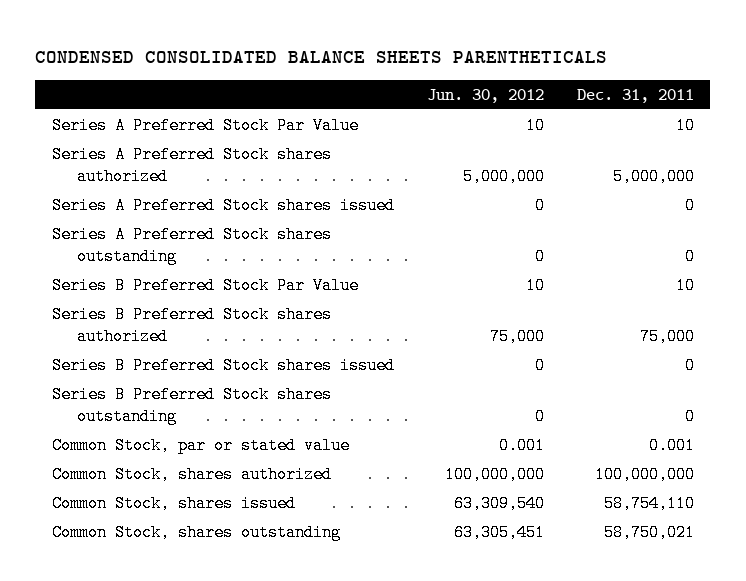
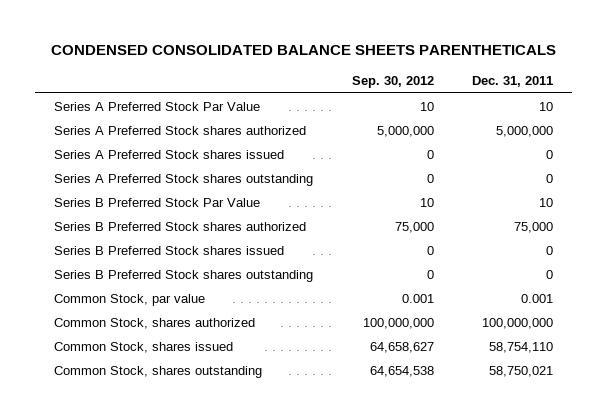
- | Jun. 30, 2012 | Dec. 31, 2011
+ | Sep. 30, 2012 | Dec. 31, 2011
- Common Stock, par or stated value | 0.001 | 0.001
+ Common Stock, par value | 0.001 | 0.001

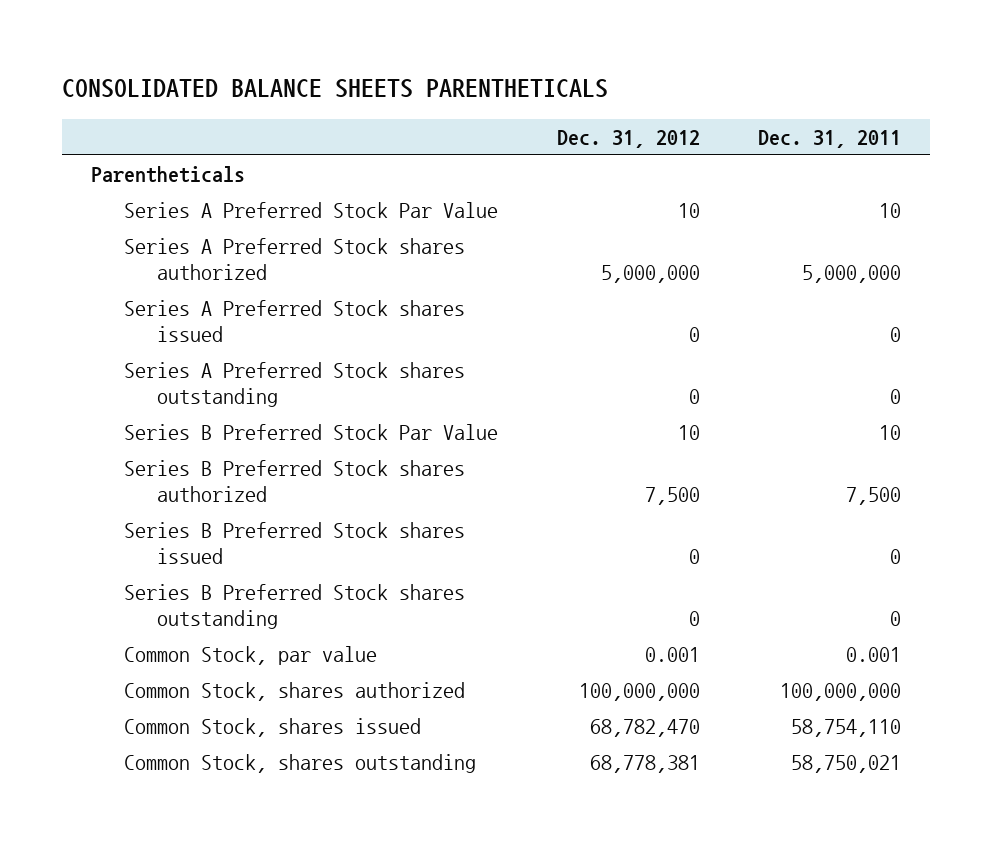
- CONDENSED CONSOLIDATED BALANCE SHEETS PARENTHETICALS
+ CONSOLIDATED BALANCE SHEETS PARENTHETICALS
- | Sep. 30, 2012 | Dec. 31, 2011
+ | Dec. 31, 2012 | Dec. 31, 2011
+ Parentheticals
- Series B Preferred Stock shares authorized | 75,000 | 75,000
+ Series B Preferred Stock shares authorized | 7,500 | 7,500

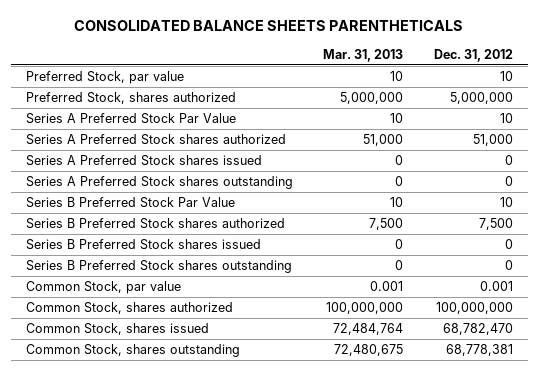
- | Dec. 31, 2012 | Dec. 31, 2011
+ | Mar. 31, 2013 | Dec. 31, 2012
- Parentheticals
+ Preferred Stock, par value | 10 | 10
+ Preferred Stock, shares authorized | 5,000,000 | 5,000,000
- Series A Preferred Stock shares authorized | 5,000,000 | 5,000,000
+ Series A Preferred Stock shares authorized | 51,000 | 51,000

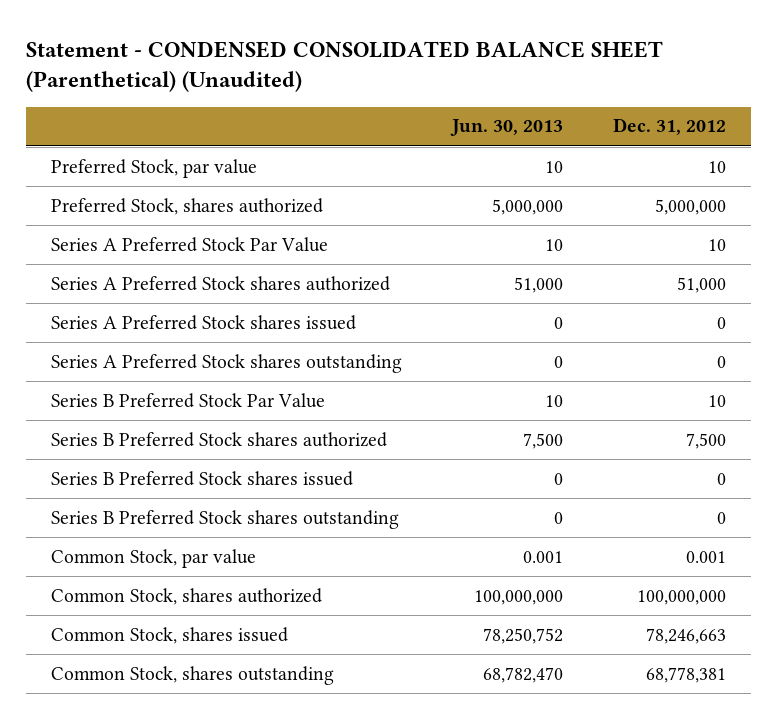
- CONSOLIDATED BALANCE SHEETS PARENTHETICALS
+ Statement - CONDENSED CONSOLIDATED BALANCE SHEET (Parenthetical) (Unaudited)
- | Mar. 31, 2013 | Dec. 31, 2012
+ | Jun. 30, 2013 | Dec. 31, 2012
- Common Stock, shares issued | 72,484,764 | 68,782,470
+ Common Stock, shares issued | 78,250,752 | 78,246,663

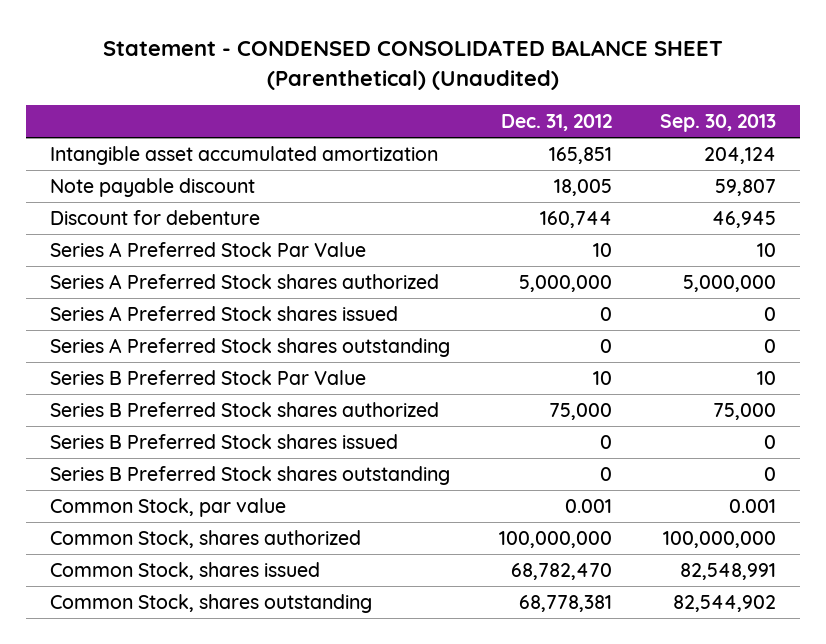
- | Jun. 30, 2013 | Dec. 31, 2012
+ | Dec. 31, 2012 | Sep. 30, 2013
- Preferred Stock, par value | 10 | 10
- Preferred Stock, shares authorized | 5,000,000 | 5,000,000
+ Intangible asset accumulated amortization | 165,851 | 204,124
+ Note payable discount | 18,005 | 59,807
+ Discount for debenture | 160,744 | 46,945
- Series A Preferred Stock shares authorized | 51,000 | 51,000
+ Series A Preferred Stock shares authorized | 5,000,000 | 5,000,000
- Series B Preferred Stock shares authorized | 7,500 | 7,500
+ Series B Preferred Stock shares authorized | 75,000 | 75,000
- Common Stock, shares issued | 78,250,752 | 78,246,663
+ Common Stock, shares issued | 68,782,470 | 82,548,991

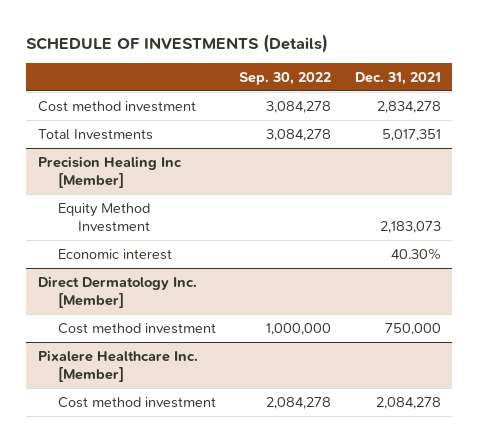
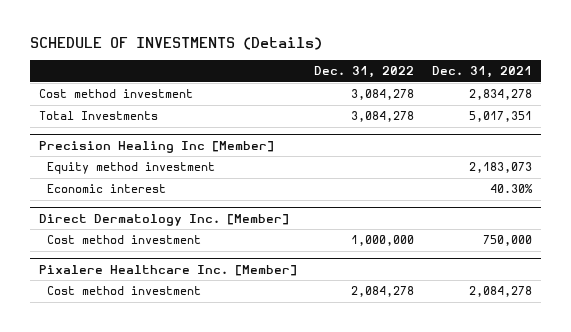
- | Sep. 30, 2022 | Dec. 31, 2021
+ | Dec. 31, 2022 | Dec. 31, 2021
@ Precision Healing Inc [Member]
- Equity Method Investment | | 2,183,073
+ Equity method investment | | 2,183,073

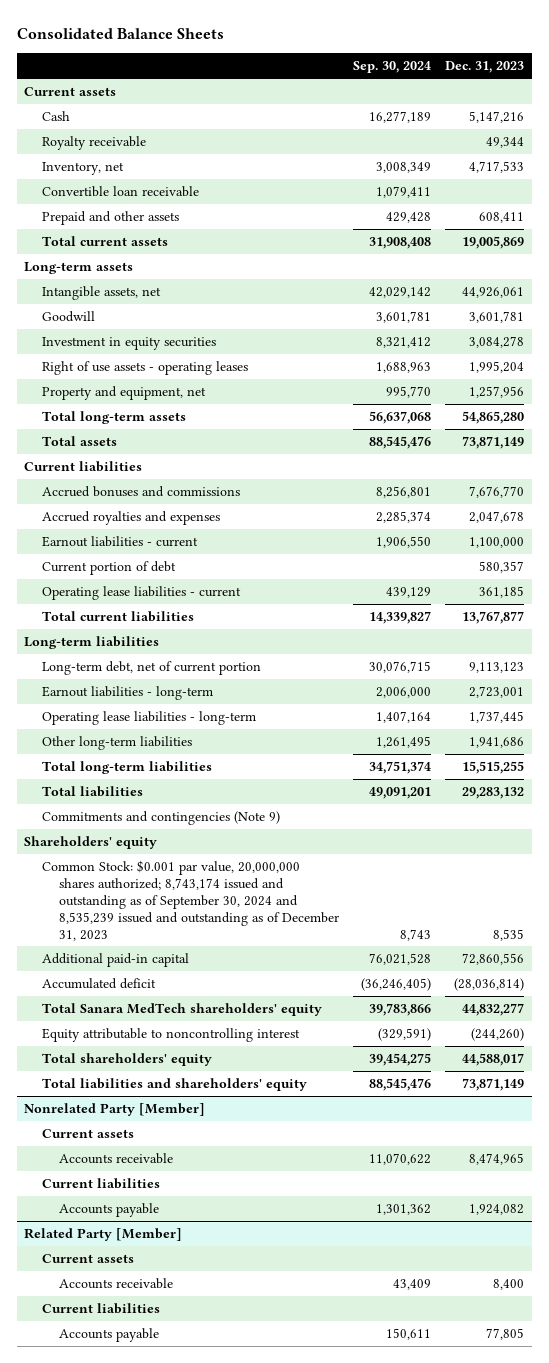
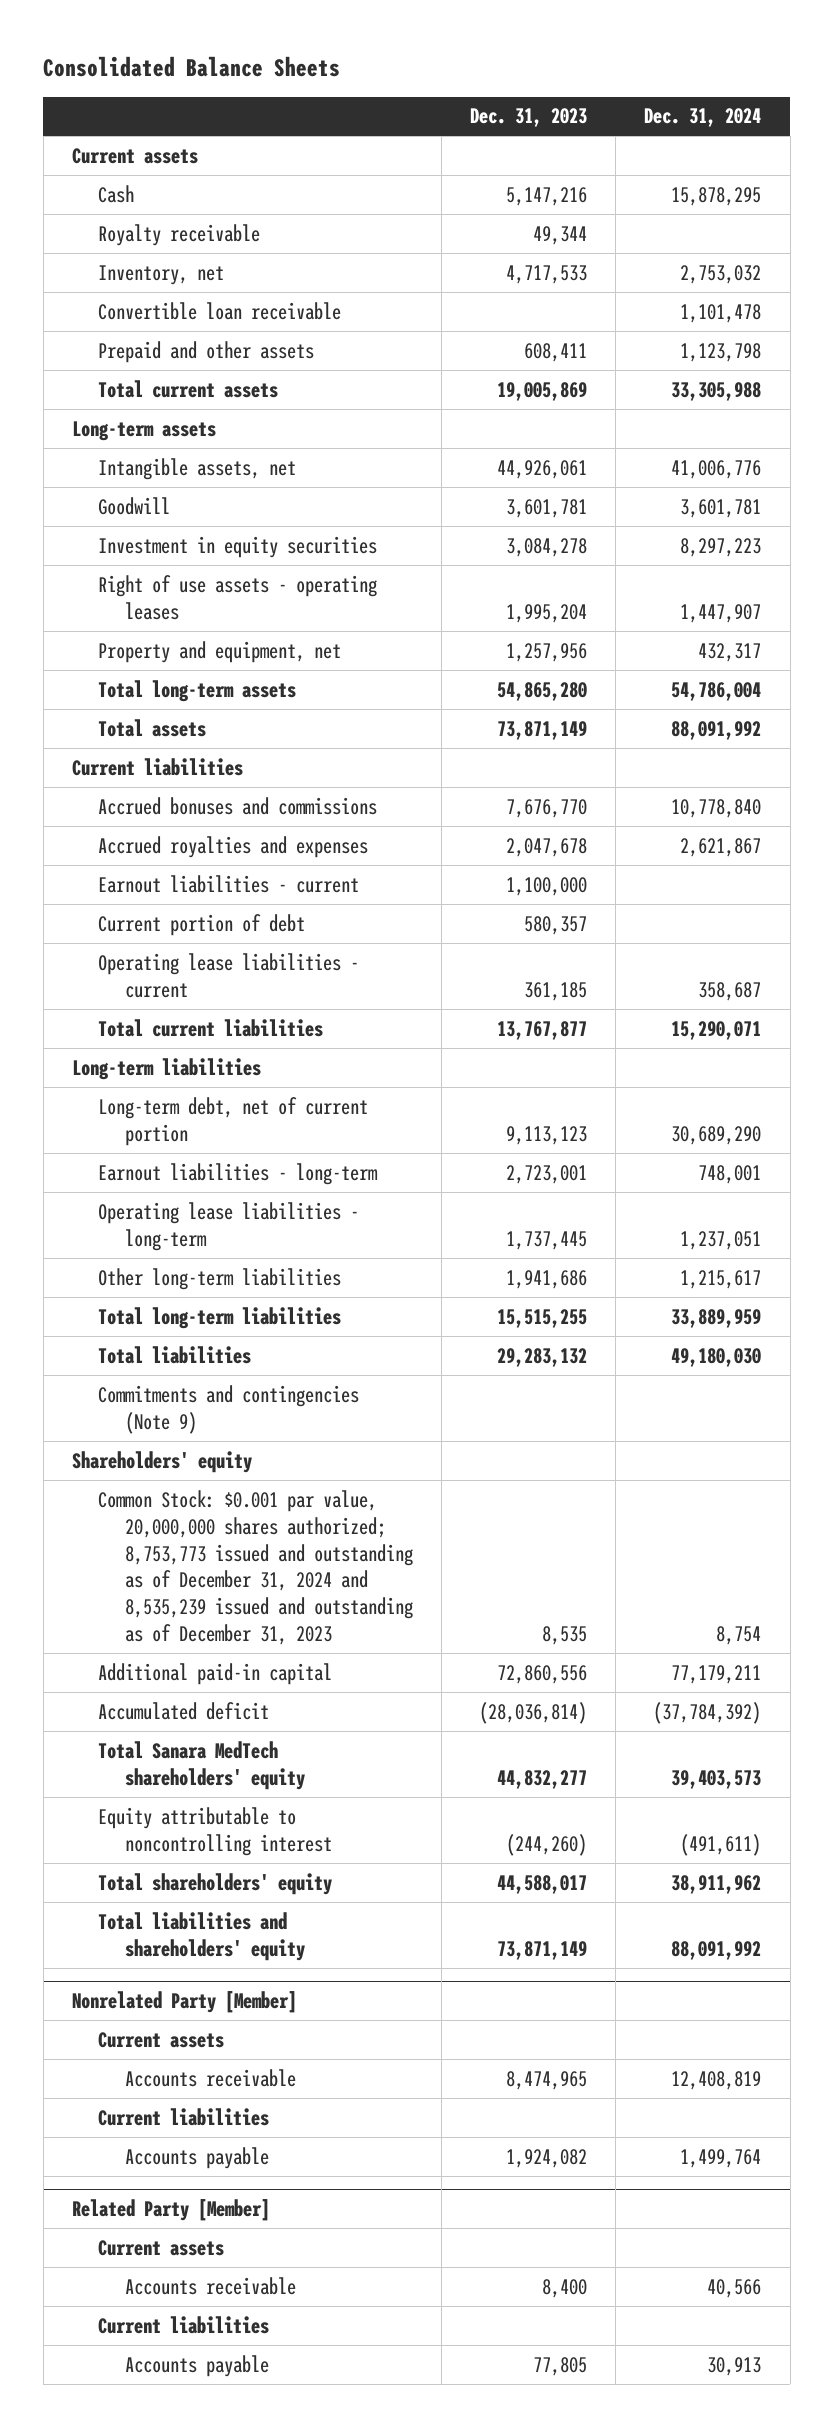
- | Sep. 30, 2024 | Dec. 31, 2023
+ | Dec. 31, 2023 | Dec. 31, 2024
- Common Stock: $0.001 par value, 20,000,000 shares authorized; 8,743,174 issued and outstanding as of September 30, 2024 and 8,535,239 issued and outstanding as of December 31, 2023 | 8,743 | 8,535
+ Common Stock: $0.001 par value, 20,000,000 shares authorized; 8,753,773 issued and outstanding as of December 31, 2024 and 8,535,239 issued and outstanding as of December 31, 2023 | 8,535 | 8,754

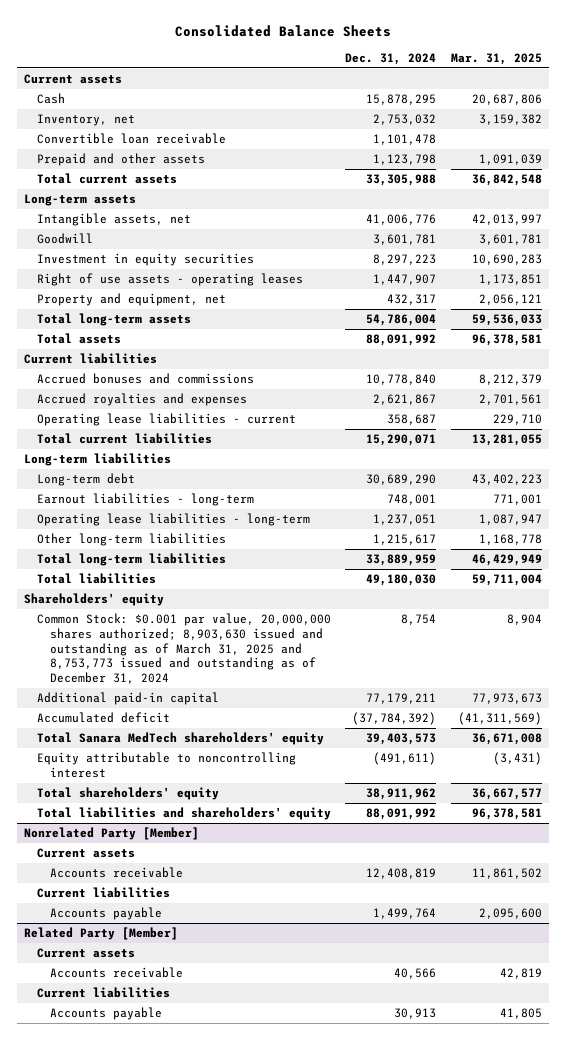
- | Dec. 31, 2023 | Dec. 31, 2024
+ | Dec. 31, 2024 | Mar. 31, 2025
- Royalty receivable | 49,344 |
- Earnout liabilities - current | 1,100,000 |
- Current portion of debt | 580,357 |
- Long-term debt, net of current portion | 9,113,123 | 30,689,290
+ Long-term debt | 30,689,290 | 43,402,223
- Commitments and contingencies (Note 9)
- Common Stock: $0.001 par value, 20,000,000 shares authorized; 8,753,773 issued and outstanding as of December 31, 2024 and 8,535,239 issued and outstanding as of December 31, 2023 | 8,535 | 8,754
+ Common Stock: $0.001 par value, 20,000,000 shares authorized; 8,903,630 issued and outstanding as of March 31, 2025 and 8,753,773 issued and outstanding as of December 31, 2024 | 8,754 | 8,904

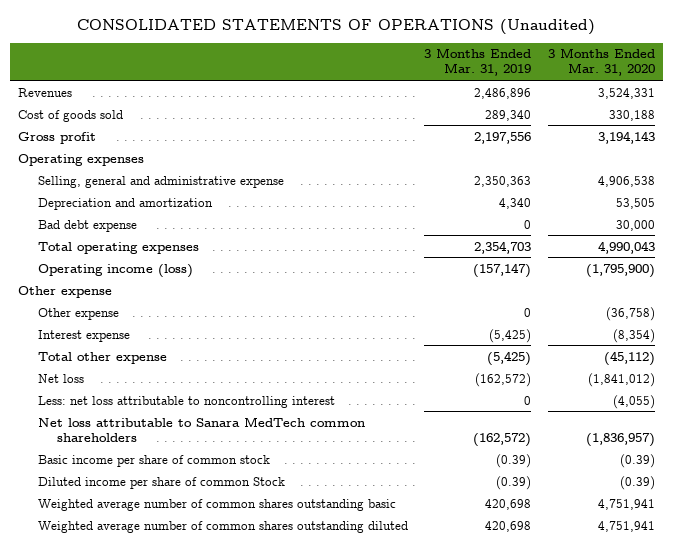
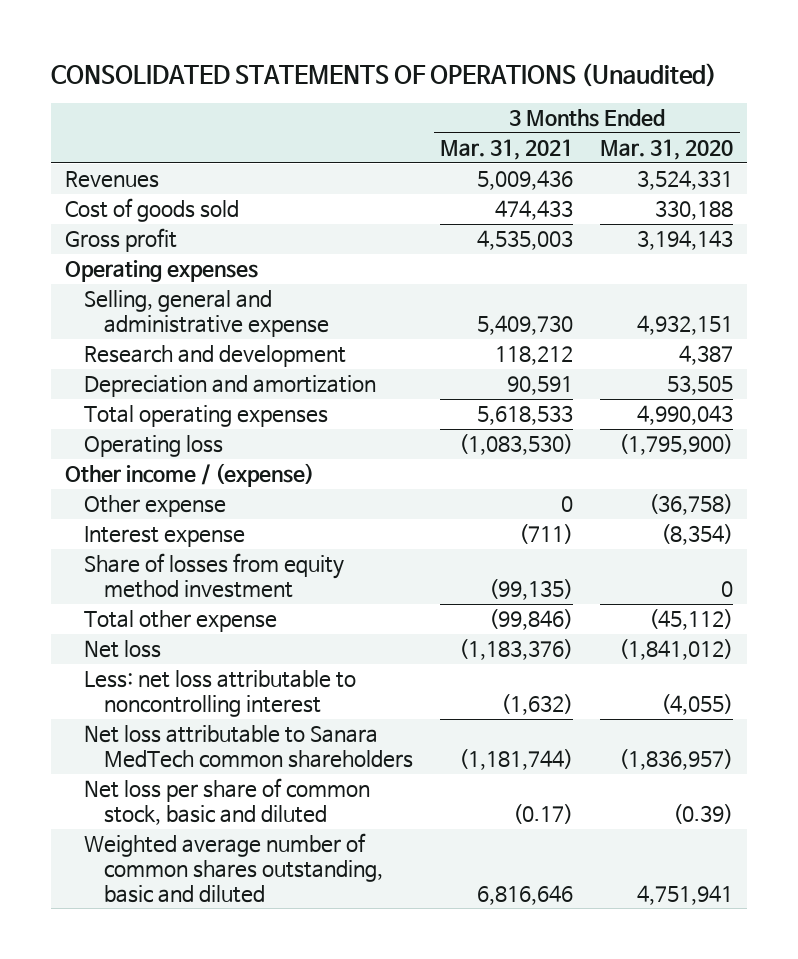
- | 3 Months Ended Mar. 31, 2019 | 3 Months Ended Mar. 31, 2020
+ | 3 Months Ended Mar. 31, 2021 | 3 Months Ended Mar. 31, 2020
- Selling, general and administrative expense | 2,350,363 | 4,906,538
+ Selling, general and administrative expense | 5,409,730 | 4,932,151
+ Research and development | 118,212 | 4,387
- Bad debt expense | 0 | 30,000
- Operating income (loss) | (157,147) | (1,795,900)
- Other expense
+ Operating loss | (1,083,530) | (1,795,900)
+ Other income / (expense)
+ Share of losses from equity method investment | (99,135) | 0
- Basic income per share of common stock | (0.39) | (0.39)
- Diluted income per share of common Stock | (0.39) | (0.39)
- Weighted average number of common shares outstanding basic | 420,698 | 4,751,941
- Weighted average number of common shares outstanding diluted | 420,698 | 4,751,941
+ Net loss per share of common stock, basic and diluted | (0.17) | (0.39)
+ Weighted average number of common shares outstanding, basic and diluted | 6,816,646 | 4,751,941

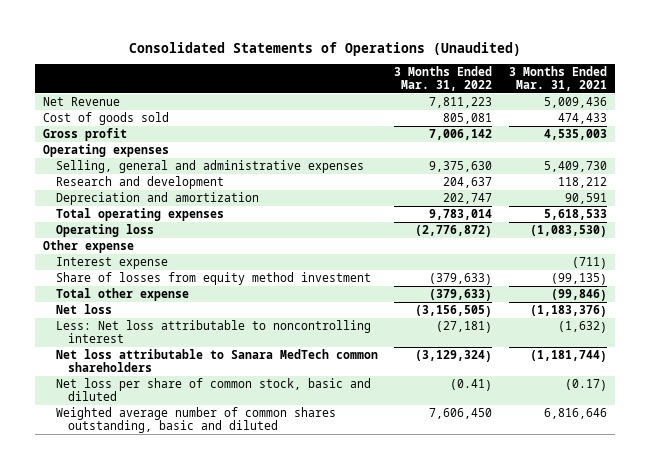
- CONSOLIDATED STATEMENTS OF OPERATIONS (Unaudited)
+ Consolidated Statements of Operations (Unaudited)
- | 3 Months Ended Mar. 31, 2021 | 3 Months Ended Mar. 31, 2020
+ | 3 Months Ended Mar. 31, 2022 | 3 Months Ended Mar. 31, 2021
- Revenues | 5,009,436 | 3,524,331
+ Net Revenue | 7,811,223 | 5,009,436
- Selling, general and administrative expense | 5,409,730 | 4,932,151
+ Selling, general and administrative expenses | 9,375,630 | 5,409,730
- Other income / (expense)
- Other expense | 0 | (36,758)
+ Other expense
- Less: net loss attributable to noncontrolling interest | (1,632) | (4,055)
+ Less: Net loss attributable to noncontrolling interest | (27,181) | (1,632)

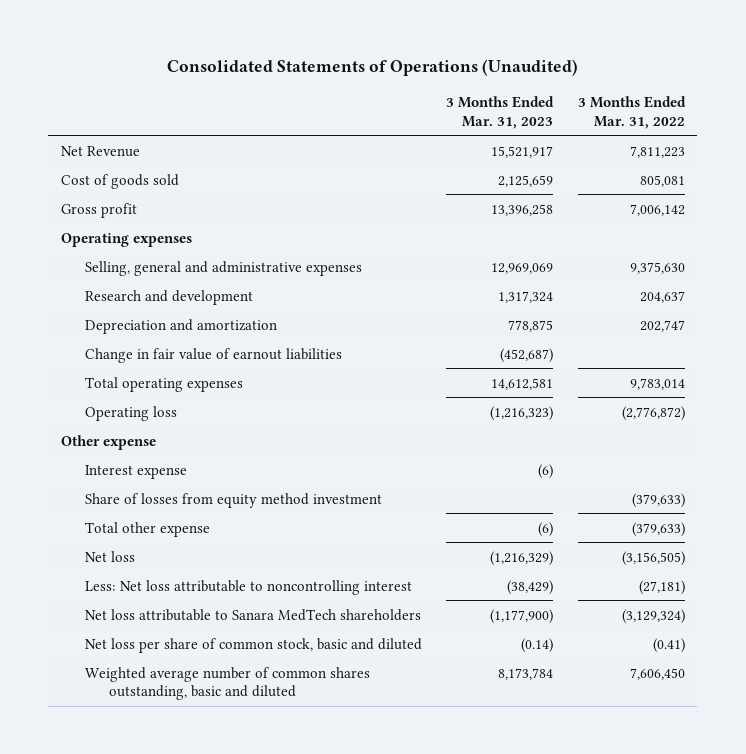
- | 3 Months Ended Mar. 31, 2022 | 3 Months Ended Mar. 31, 2021
+ | 3 Months Ended Mar. 31, 2023 | 3 Months Ended Mar. 31, 2022
+ Change in fair value of earnout liabilities | (452,687) |
- Net loss attributable to Sanara MedTech common shareholders | (3,129,324) | (1,181,744)
+ Net loss attributable to Sanara MedTech shareholders | (1,177,900) | (3,129,324)

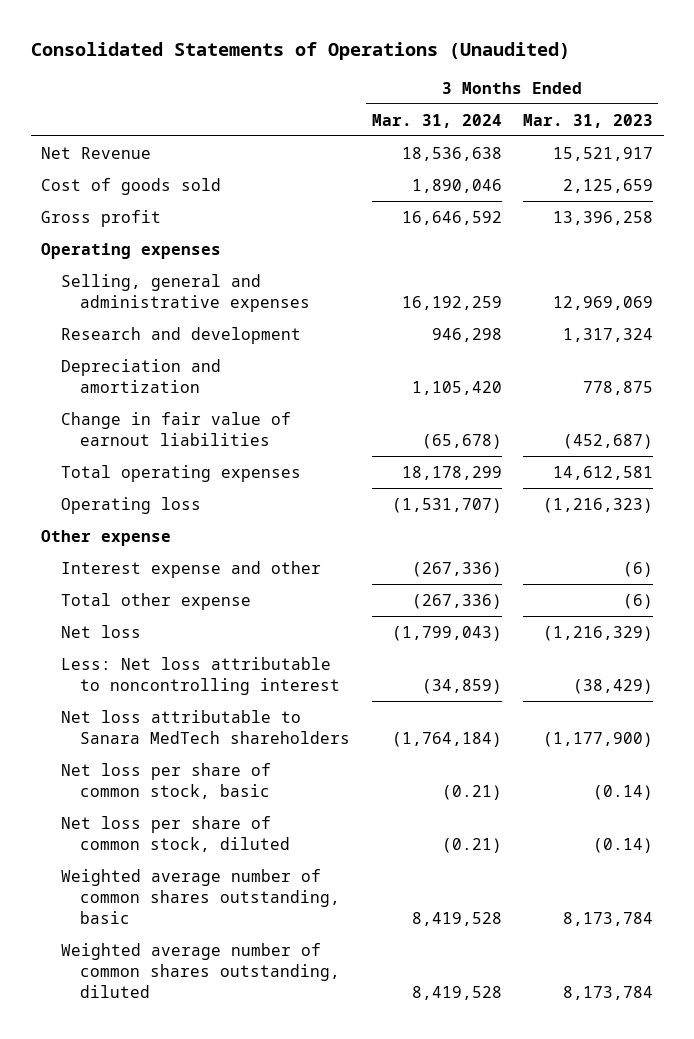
- | 3 Months Ended Mar. 31, 2023 | 3 Months Ended Mar. 31, 2022
+ | 3 Months Ended Mar. 31, 2024 | 3 Months Ended Mar. 31, 2023
- Interest expense | (6) |
- Share of losses from equity method investment | | (379,633)
+ Interest expense and other | (267,336) | (6)
- Net loss per share of common stock, basic and diluted | (0.14) | (0.41)
- Weighted average number of common shares outstanding, basic and diluted | 8,173,784 | 7,606,450
+ Net loss per share of common stock, basic | (0.21) | (0.14)
+ Net loss per share of common stock, diluted | (0.21) | (0.14)
+ Weighted average number of common shares outstanding, basic | 8,419,528 | 8,173,784
+ Weighted average number of common shares outstanding, diluted | 8,419,528 | 8,173,784

